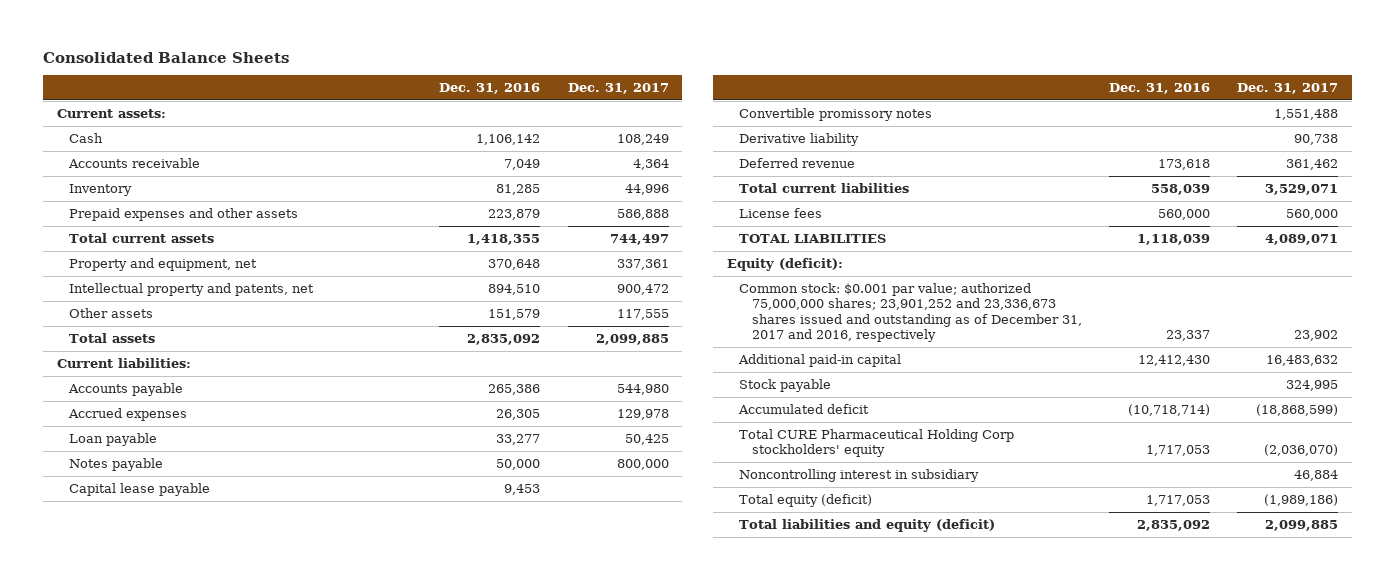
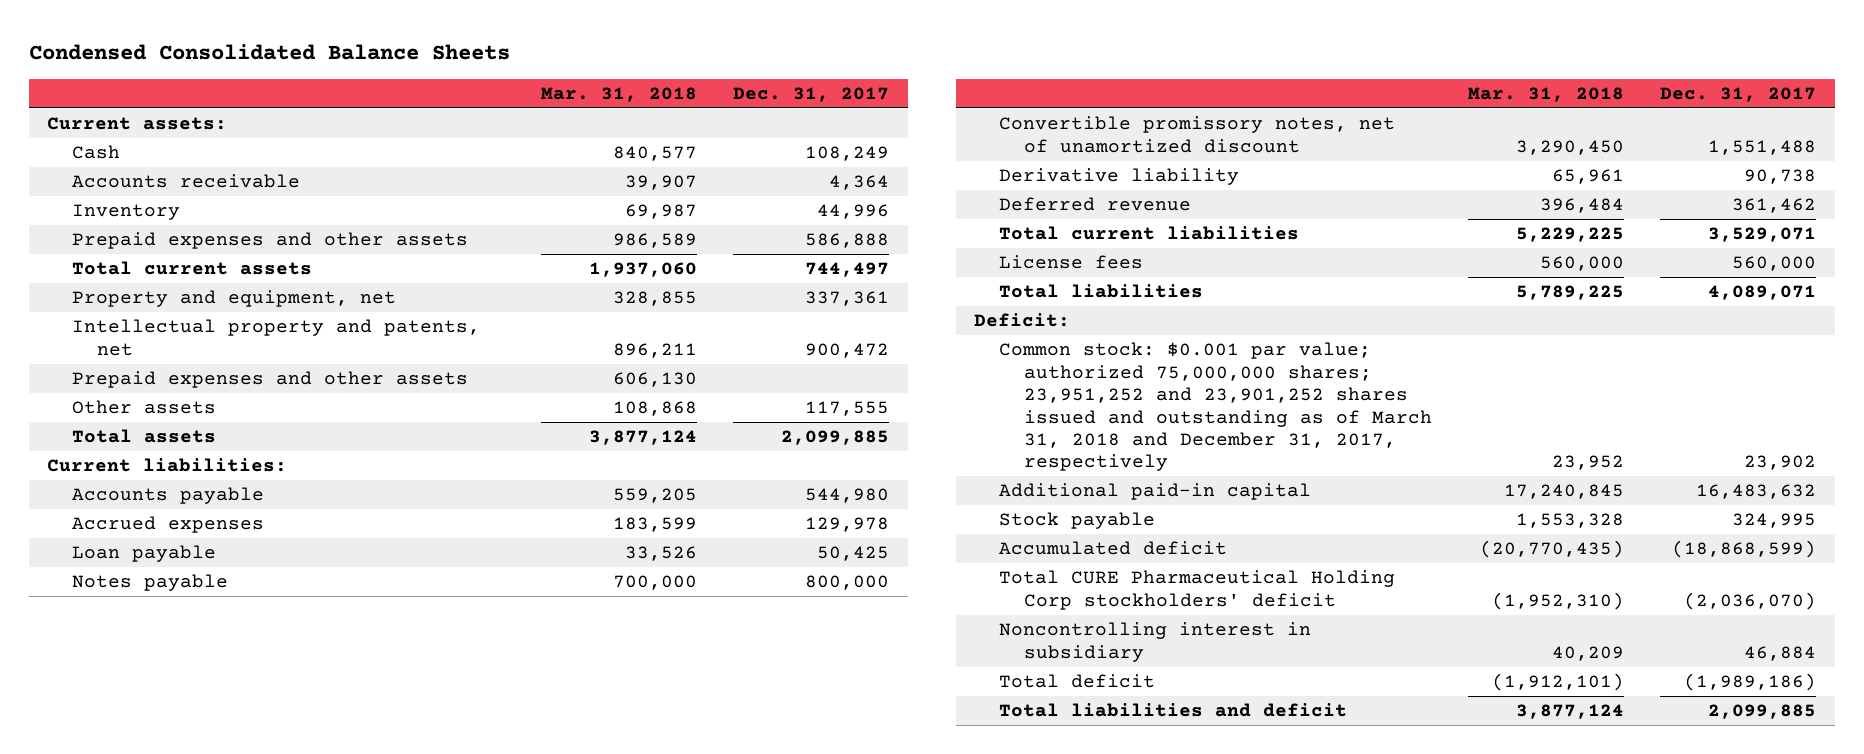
- Consolidated Balance Sheets
+ Condensed Consolidated Balance Sheets
- | Dec. 31, 2016 | Dec. 31, 2017
+ | Mar. 31, 2018 | Dec. 31, 2017
+ Prepaid expenses and other assets | 606,130 |
- Capital lease payable | 9,453 |
- Convertible promissory notes | | 1,551,488
+ Convertible promissory notes, net of unamortized discount | 3,290,450 | 1,551,488
- TOTAL LIABILITIES | 1,118,039 | 4,089,071
- Equity (deficit):
- Common stock: $0.001 par value; authorized 75,000,000 shares; 23,901,252 and 23,336,673 shares issued and outstanding as of December 31, 2017 and 2016, respectively | 23,337 | 23,902
+ Total liabilities | 5,789,225 | 4,089,071
+ Deficit:
+ Common stock: $0.001 par value; authorized 75,000,000 shares; 23,951,252 and 23,901,252 shares issued and outstanding as of March 31, 2018 and December 31, 2017, respectively | 23,952 | 23,902
- Total CURE Pharmaceutical Holding Corp stockholders' equity | 1,717,053 | (2,036,070)
+ Total CURE Pharmaceutical Holding Corp stockholders' deficit | (1,952,310) | (2,036,070)
- Total equity (deficit) | 1,717,053 | (1,989,186)
- Total liabilities and equity (deficit) | 2,835,092 | 2,099,885
+ Total deficit | (1,912,101) | (1,989,186)
+ Total liabilities and deficit | 3,877,124 | 2,099,885

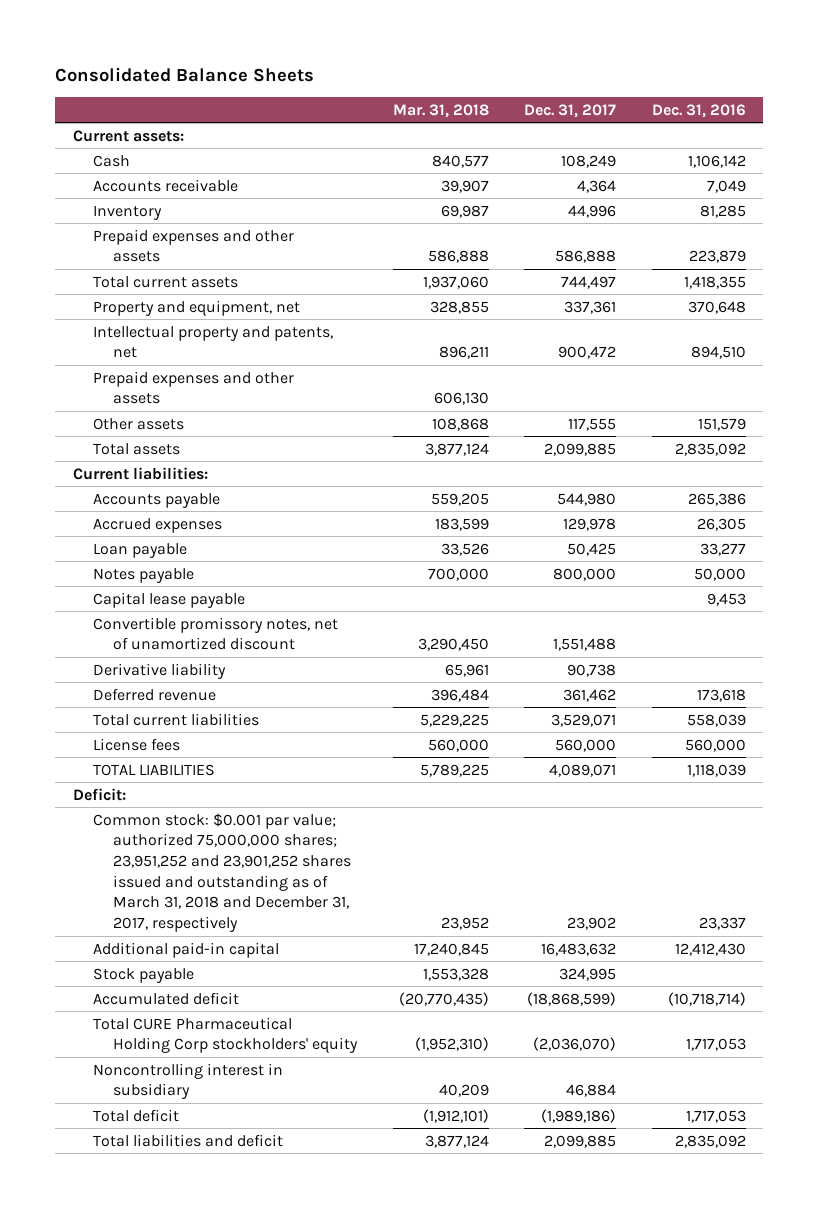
- Condensed Consolidated Balance Sheets
+ Consolidated Balance Sheets
- | Mar. 31, 2018 | Dec. 31, 2017
+ | Mar. 31, 2018 | Dec. 31, 2017 | Dec. 31, 2016
- Prepaid expenses and other assets | 986,589 | 586,888
+ Prepaid expenses and other assets | 586,888 | 586,888 | 223,879
+ Capital lease payable | | | 9,453
- Total liabilities | 5,789,225 | 4,089,071
+ TOTAL LIABILITIES | 5,789,225 | 4,089,071 | 1,118,039
- Total CURE Pharmaceutical Holding Corp stockholders' deficit | (1,952,310) | (2,036,070)
+ Total CURE Pharmaceutical Holding Corp stockholders' equity | (1,952,310) | (2,036,070) | 1,717,053

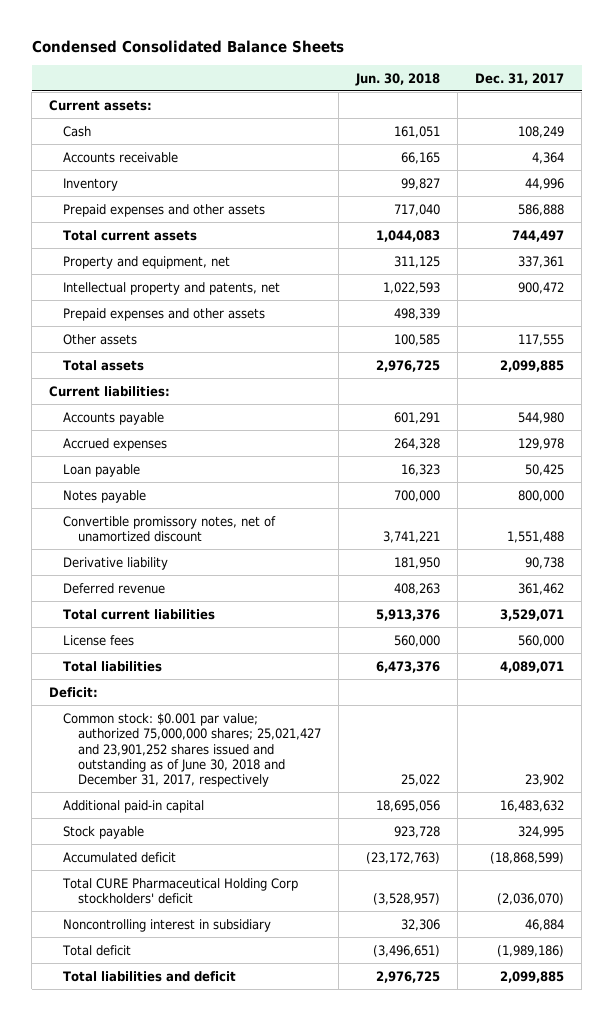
- Consolidated Balance Sheets
+ Condensed Consolidated Balance Sheets
- | Mar. 31, 2018 | Dec. 31, 2017 | Dec. 31, 2016
+ | Jun. 30, 2018 | Dec. 31, 2017
- Capital lease payable | | | 9,453
- TOTAL LIABILITIES | 5,789,225 | 4,089,071 | 1,118,039
+ Total liabilities | 6,473,376 | 4,089,071
- Common stock: $0.001 par value; authorized 75,000,000 shares; 23,951,252 and 23,901,252 shares issued and outstanding as of March 31, 2018 and December 31, 2017, respectively | 23,952 | 23,902 | 23,337
+ Common stock: $0.001 par value; authorized 75,000,000 shares; 25,021,427 and 23,901,252 shares issued and outstanding as of June 30, 2018 and December 31, 2017, respectively | 25,022 | 23,902
- Total CURE Pharmaceutical Holding Corp stockholders' equity | (1,952,310) | (2,036,070) | 1,717,053
+ Total CURE Pharmaceutical Holding Corp stockholders' deficit | (3,528,957) | (2,036,070)

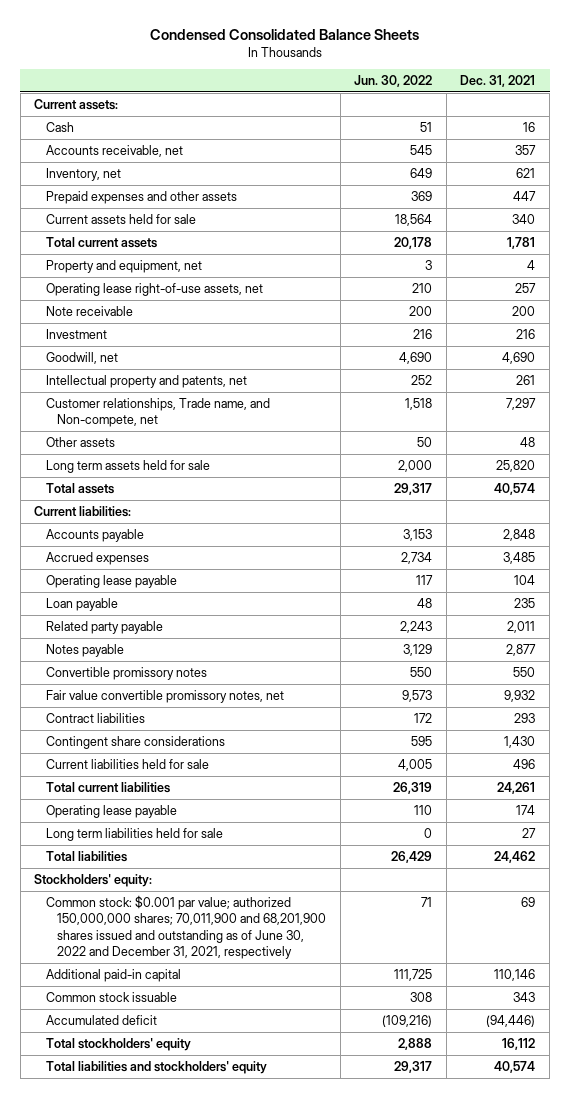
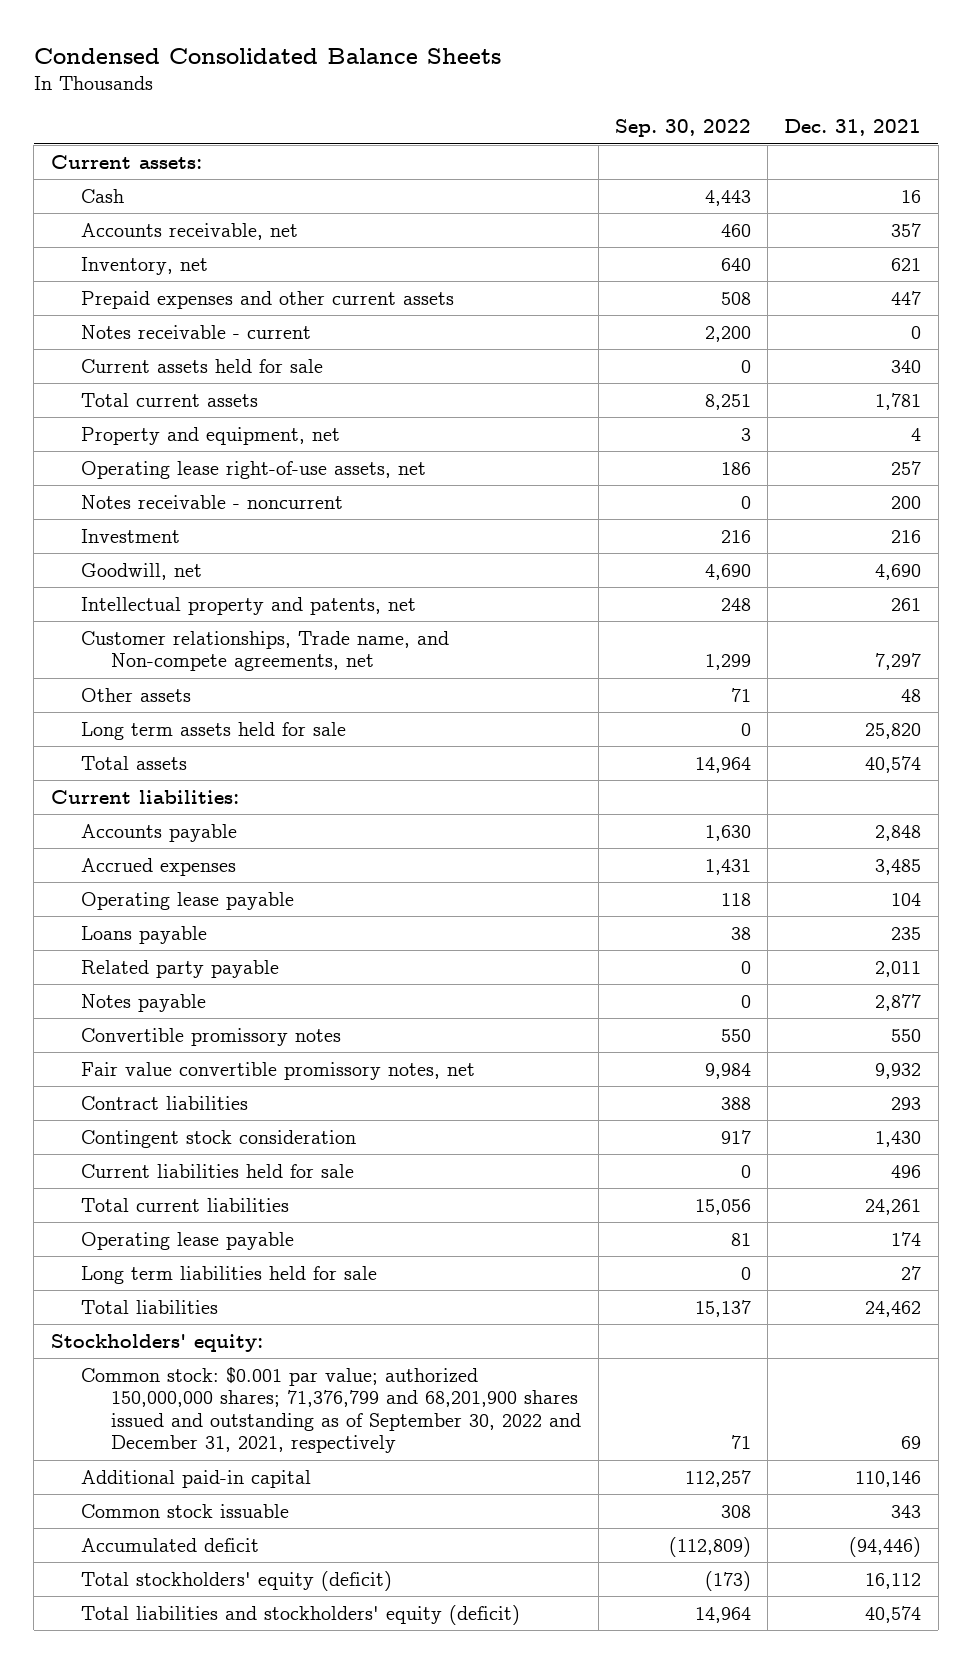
- | Jun. 30, 2022 | Dec. 31, 2021
+ | Sep. 30, 2022 | Dec. 31, 2021
- Prepaid expenses and other assets | 369 | 447
+ Prepaid expenses and other current assets | 508 | 447
+ Notes receivable - current | 2,200 | 0
- Note receivable | 200 | 200
+ Notes receivable - noncurrent | 0 | 200
- Customer relationships, Trade name, and Non-compete, net | 1,518 | 7,297
+ Customer relationships, Trade name, and Non-compete agreements, net | 1,299 | 7,297
- Loan payable | 48 | 235
+ Loans payable | 38 | 235
- Contingent share considerations | 595 | 1,430
+ Contingent stock consideration | 917 | 1,430
- Common stock: $0.001 par value; authorized 150,000,000 shares; 70,011,900 and 68,201,900 shares issued and outstanding as of June 30, 2022 and December 31, 2021, respectively | 71 | 69
+ Common stock: $0.001 par value; authorized 150,000,000 shares; 71,376,799 and 68,201,900 shares issued and outstanding as of September 30, 2022 and December 31, 2021, respectively | 71 | 69
- Total stockholders' equity | 2,888 | 16,112
- Total liabilities and stockholders' equity | 29,317 | 40,574
+ Total stockholders' equity (deficit) | (173) | 16,112
+ Total liabilities and stockholders' equity (deficit) | 14,964 | 40,574

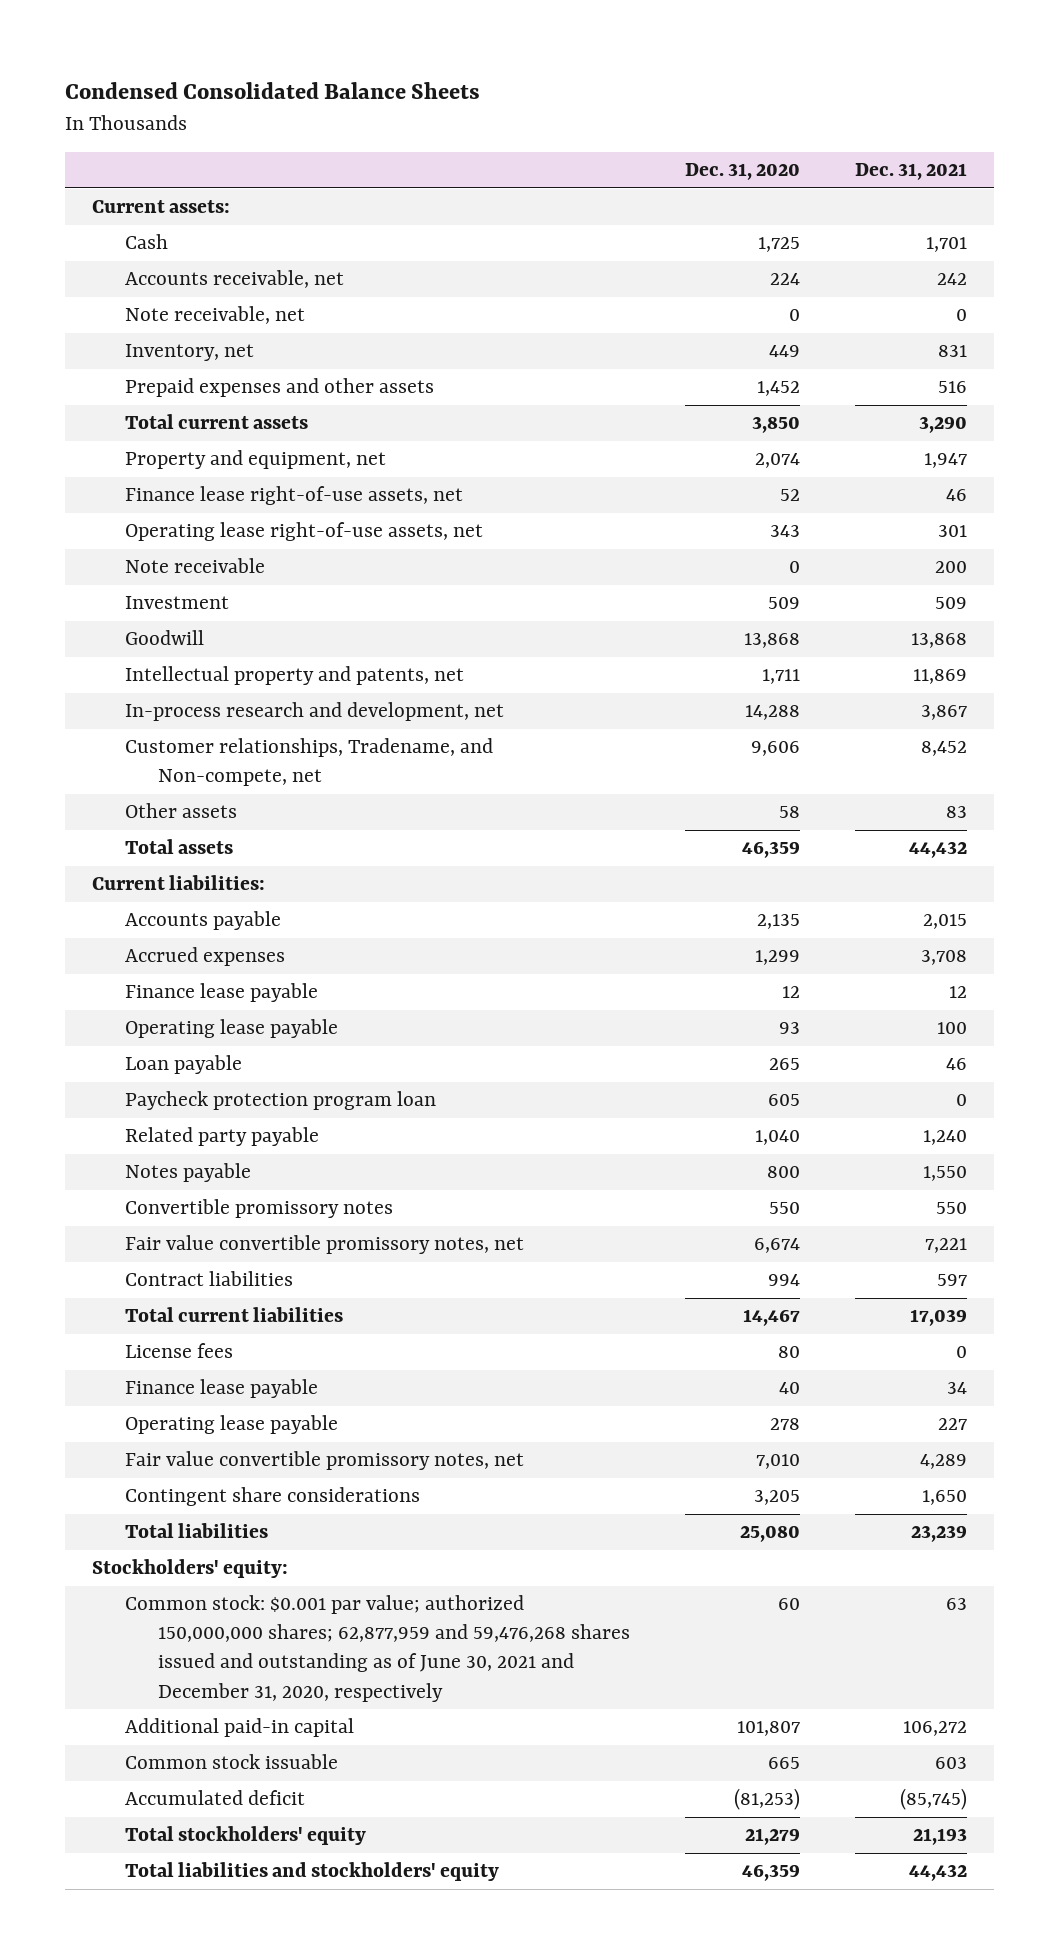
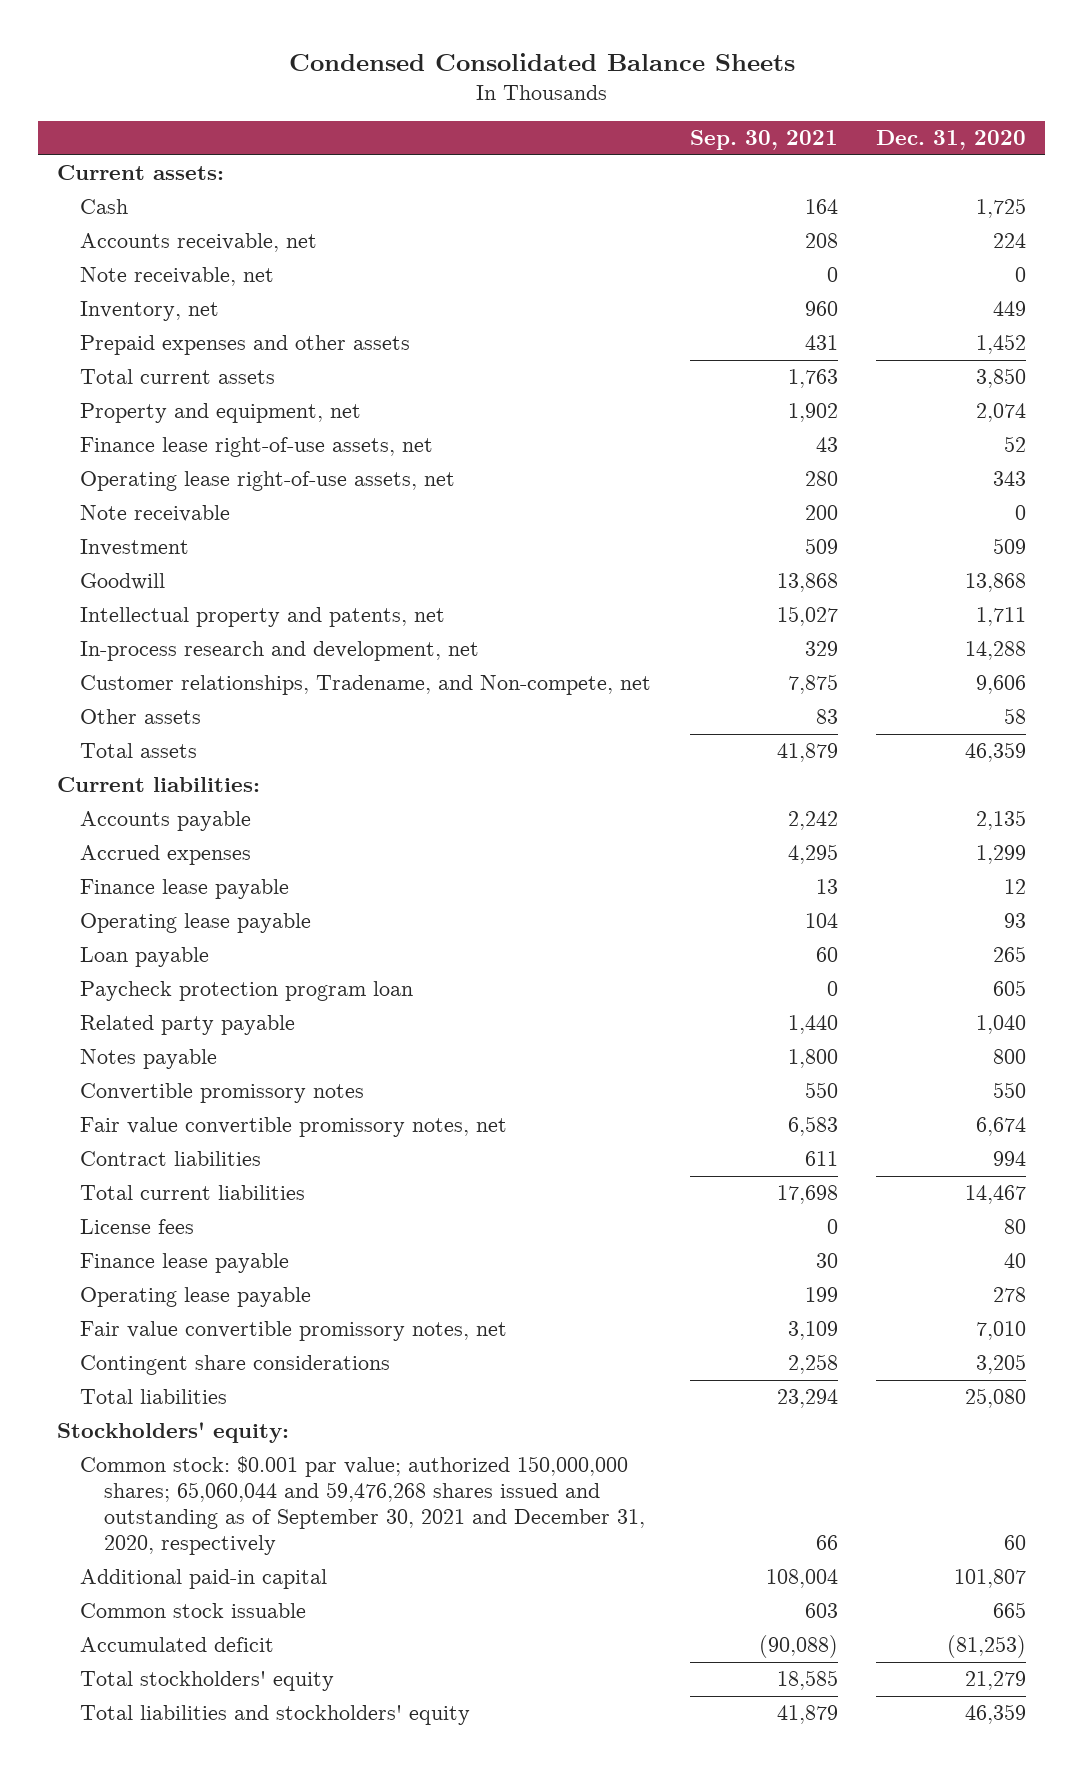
- | Dec. 31, 2020 | Dec. 31, 2021
+ | Sep. 30, 2021 | Dec. 31, 2020
- Common stock: $0.001 par value; authorized 150,000,000 shares; 62,877,959 and 59,476,268 shares issued and outstanding as of June 30, 2021 and December 31, 2020, respectively | 60 | 63
+ Common stock: $0.001 par value; authorized 150,000,000 shares; 65,060,044 and 59,476,268 shares issued and outstanding as of September 30, 2021 and December 31, 2020, respectively | 66 | 60

